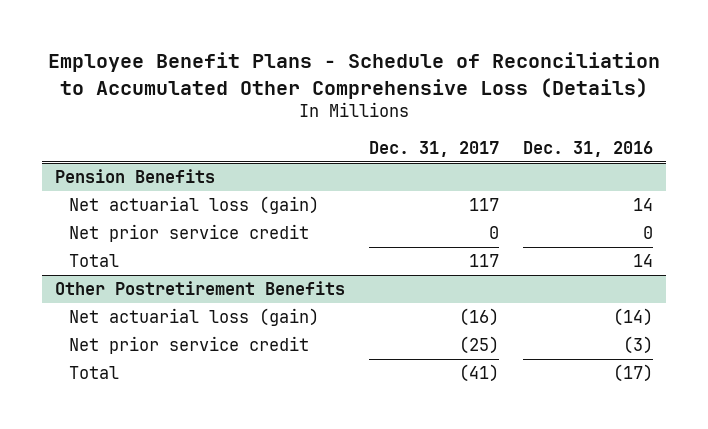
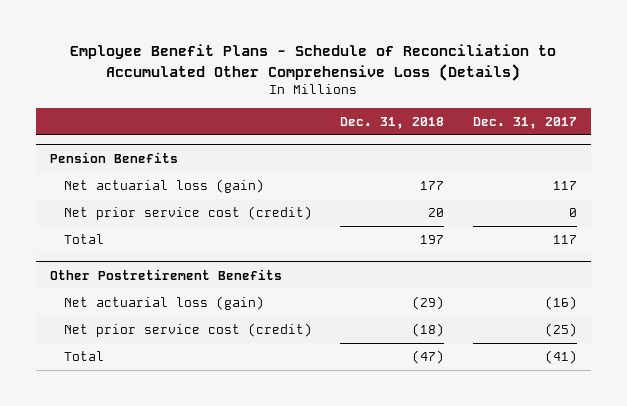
- | Dec. 31, 2017 | Dec. 31, 2016
+ | Dec. 31, 2018 | Dec. 31, 2017
@ Pension Benefits
- Net prior service credit | 0 | 0
+ Net prior service cost (credit) | 20 | 0
@ Other Postretirement Benefits
- Net prior service credit | (25) | (3)
+ Net prior service cost (credit) | (18) | (25)

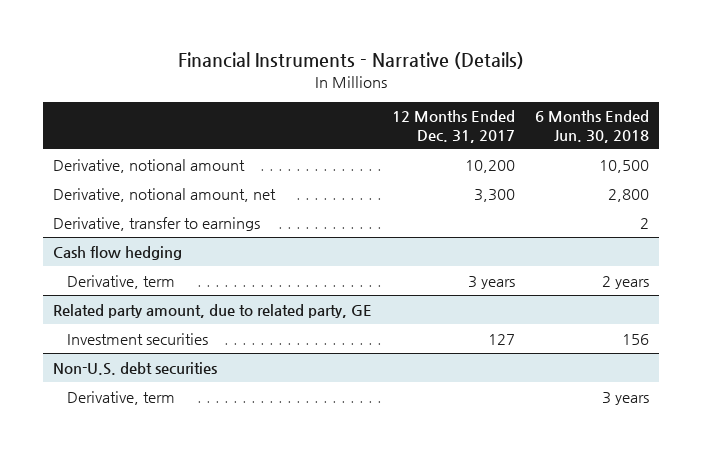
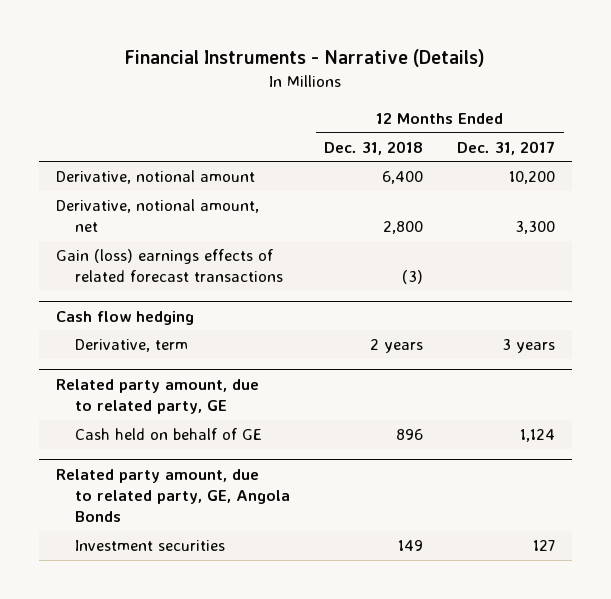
- | 12 Months Ended Dec. 31, 2017 | 6 Months Ended Jun. 30, 2018
+ | 12 Months Ended Dec. 31, 2018 | 12 Months Ended Dec. 31, 2017
- Derivative, transfer to earnings | | 2
+ Gain (loss) earnings effects of related forecast transactions | (3) |
@ Related party amount, due to related party, GE
+ Cash held on behalf of GE | 896 | 1,124
+ Related party amount, due to related party, GE, Angola Bonds
- Non-U.S. debt securities
- Derivative, term | | 3 years

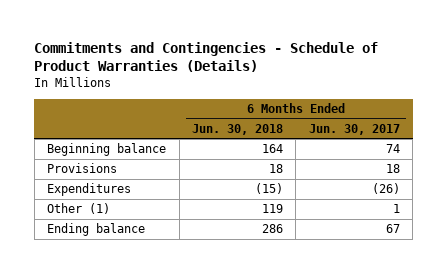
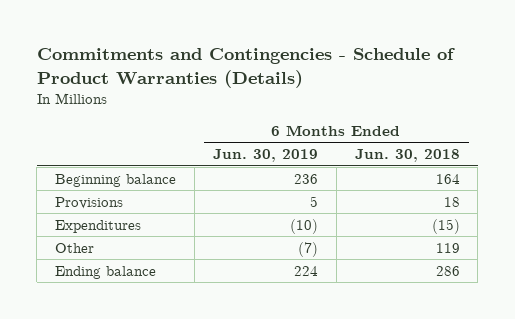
- | 6 Months Ended Jun. 30, 2018 | 6 Months Ended Jun. 30, 2017
+ | 6 Months Ended Jun. 30, 2019 | 6 Months Ended Jun. 30, 2018
- Other (1) | 119 | 1
+ Other | (7) | 119

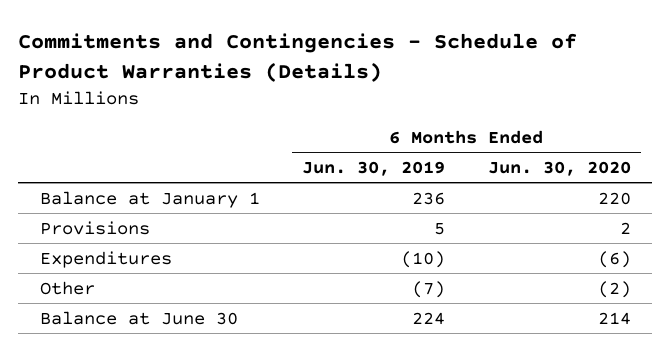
- | 6 Months Ended Jun. 30, 2019 | 6 Months Ended Jun. 30, 2018
+ | 6 Months Ended Jun. 30, 2019 | 6 Months Ended Jun. 30, 2020
- Beginning balance | 236 | 164
+ Balance at January 1 | 236 | 220
- Ending balance | 224 | 286
+ Balance at June 30 | 224 | 214

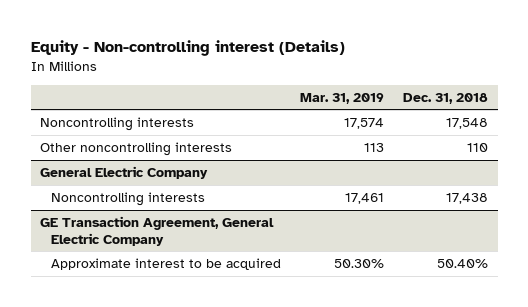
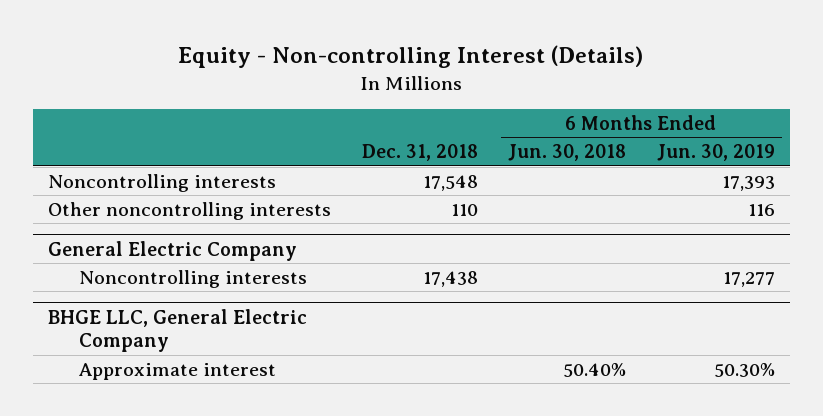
- Equity - Non-controlling interest (Details)
+ Equity - Non-controlling Interest (Details)
- | Mar. 31, 2019 | Dec. 31, 2018
+ | Dec. 31, 2018 | 6 Months Ended Jun. 30, 2018 | 6 Months Ended Jun. 30, 2019
- GE Transaction Agreement, General Electric Company
- Approximate interest to be acquired | 50.30% | 50.40%
+ BHGE LLC, General Electric Company
+ Approximate interest | | 50.40% | 50.30%

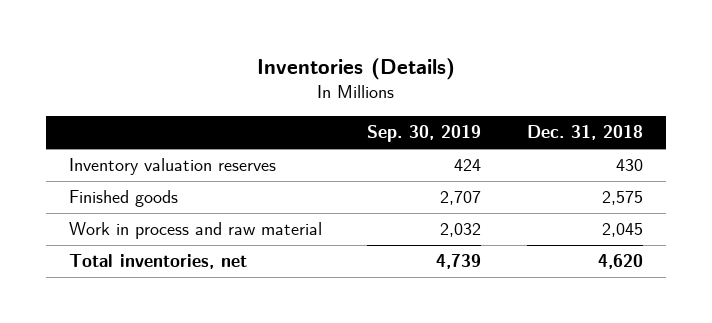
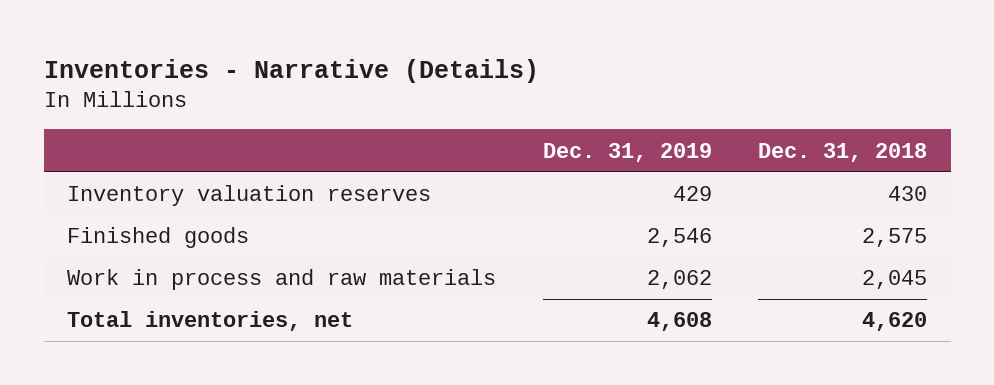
- Inventories (Details)
+ Inventories - Narrative (Details)
- | Sep. 30, 2019 | Dec. 31, 2018
+ | Dec. 31, 2019 | Dec. 31, 2018
- Work in process and raw material | 2,032 | 2,045
+ Work in process and raw materials | 2,062 | 2,045

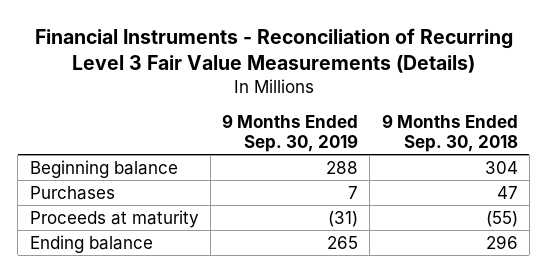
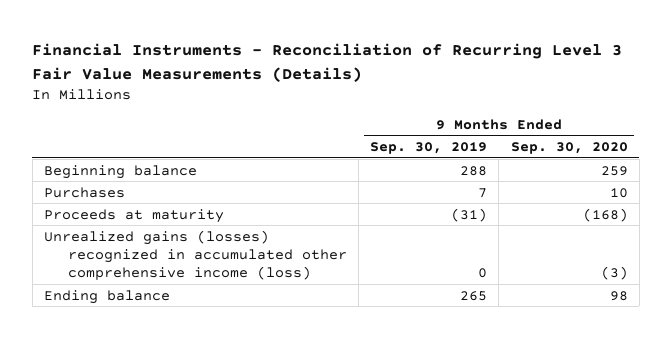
- | 9 Months Ended Sep. 30, 2019 | 9 Months Ended Sep. 30, 2018
+ | 9 Months Ended Sep. 30, 2019 | 9 Months Ended Sep. 30, 2020
+ Unrealized gains (losses) recognized in accumulated other comprehensive income (loss) | 0 | (3)

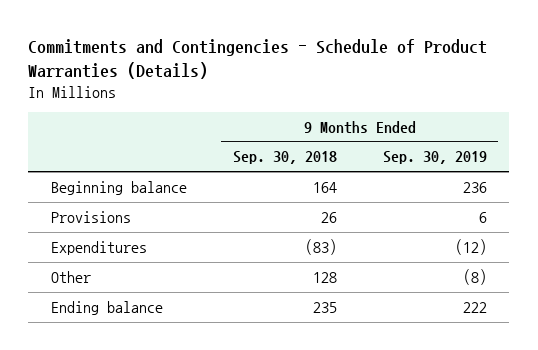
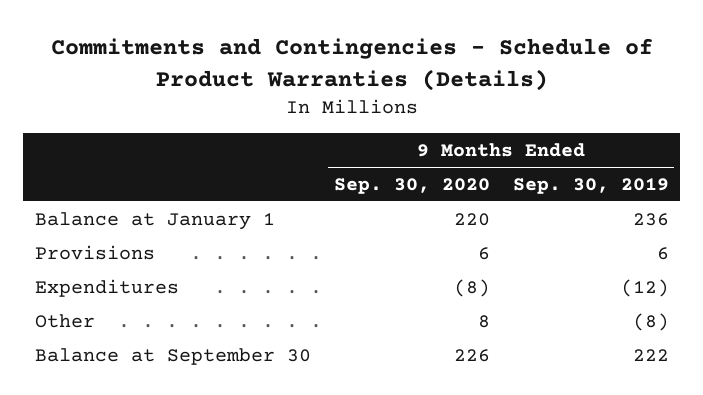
- | 9 Months Ended Sep. 30, 2018 | 9 Months Ended Sep. 30, 2019
+ | 9 Months Ended Sep. 30, 2020 | 9 Months Ended Sep. 30, 2019
- Beginning balance | 164 | 236
+ Balance at January 1 | 220 | 236
- Ending balance | 235 | 222
+ Balance at September 30 | 226 | 222

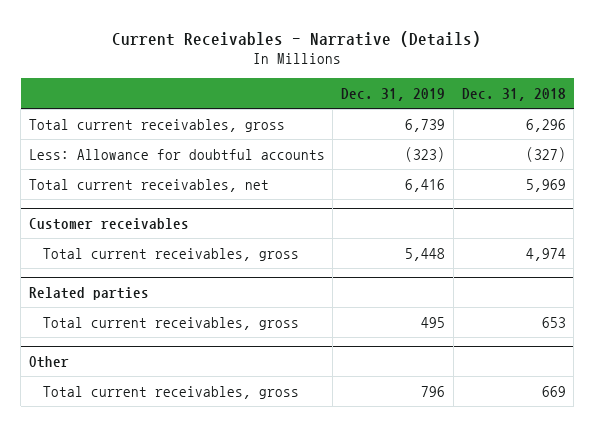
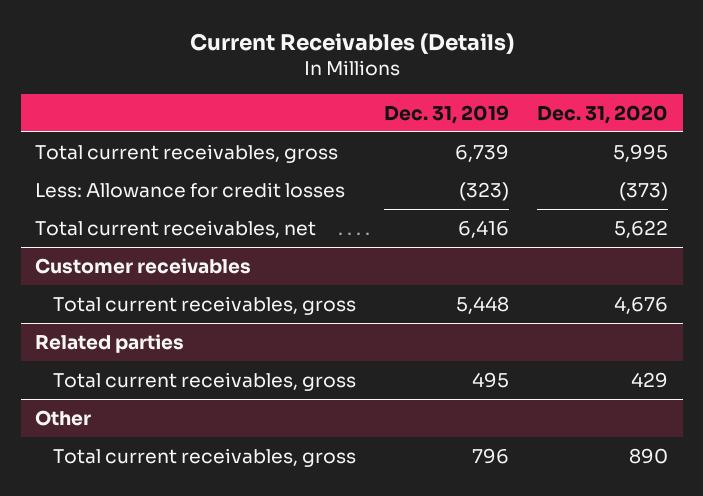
- Current Receivables - Narrative (Details)
+ Current Receivables (Details)
- | Dec. 31, 2019 | Dec. 31, 2018
+ | Dec. 31, 2019 | Dec. 31, 2020
- Less: Allowance for doubtful accounts | (323) | (327)
+ Less: Allowance for credit losses | (323) | (373)

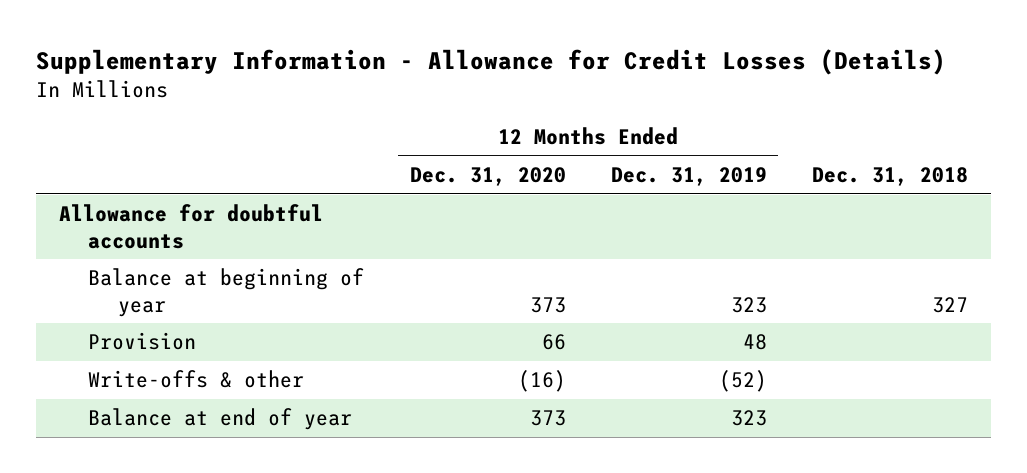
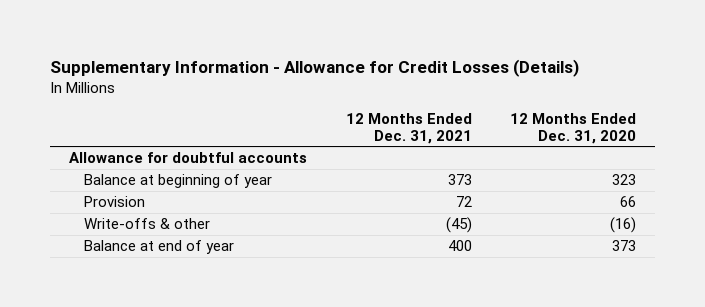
- | 12 Months Ended Dec. 31, 2020 | 12 Months Ended Dec. 31, 2019 | Dec. 31, 2018
+ | 12 Months Ended Dec. 31, 2021 | 12 Months Ended Dec. 31, 2020
- Balance at beginning of year | 373 | 323 | 327
+ Balance at beginning of year | 373 | 323

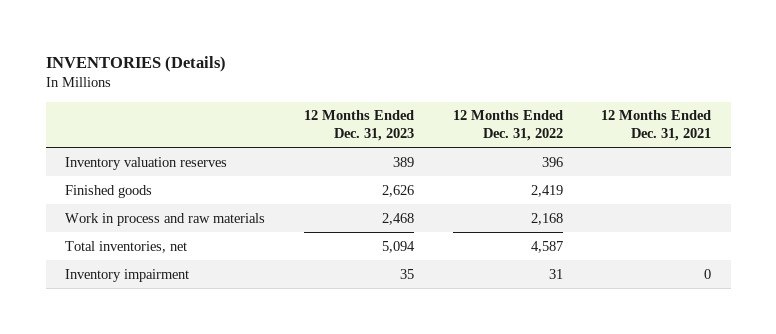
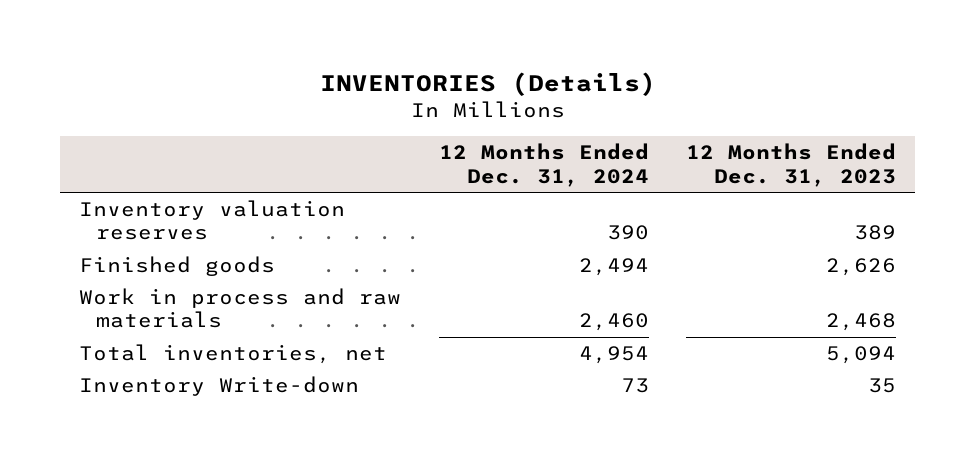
- | 12 Months Ended Dec. 31, 2023 | 12 Months Ended Dec. 31, 2022 | 12 Months Ended Dec. 31, 2021
+ | 12 Months Ended Dec. 31, 2024 | 12 Months Ended Dec. 31, 2023
- Inventory impairment | 35 | 31 | 0
+ Inventory Write-down | 73 | 35

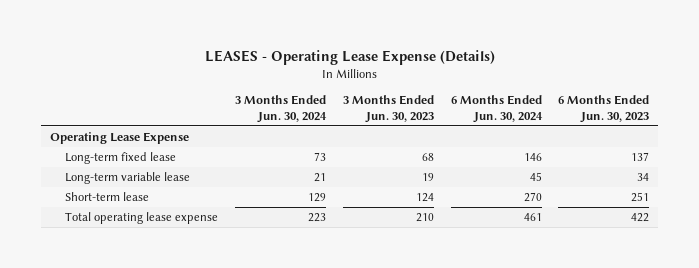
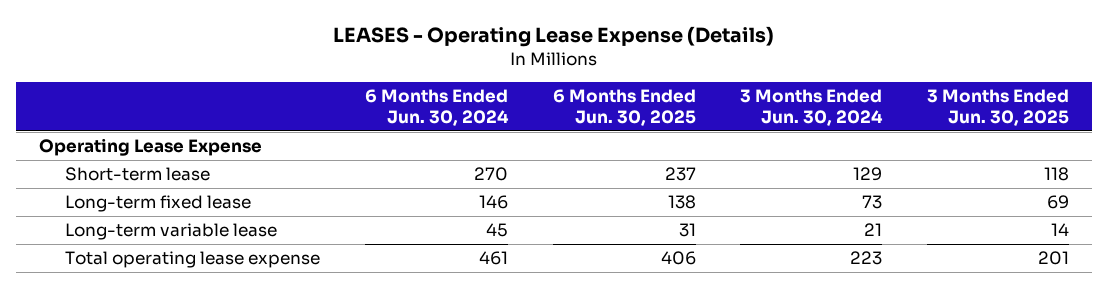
- | 3 Months Ended Jun. 30, 2024 | 3 Months Ended Jun. 30, 2023 | 6 Months Ended Jun. 30, 2024 | 6 Months Ended Jun. 30, 2023
+ | 6 Months Ended Jun. 30, 2024 | 6 Months Ended Jun. 30, 2025 | 3 Months Ended Jun. 30, 2024 | 3 Months Ended Jun. 30, 2025
moved up: Short-term lease | 270 | 237 | 129 | 118

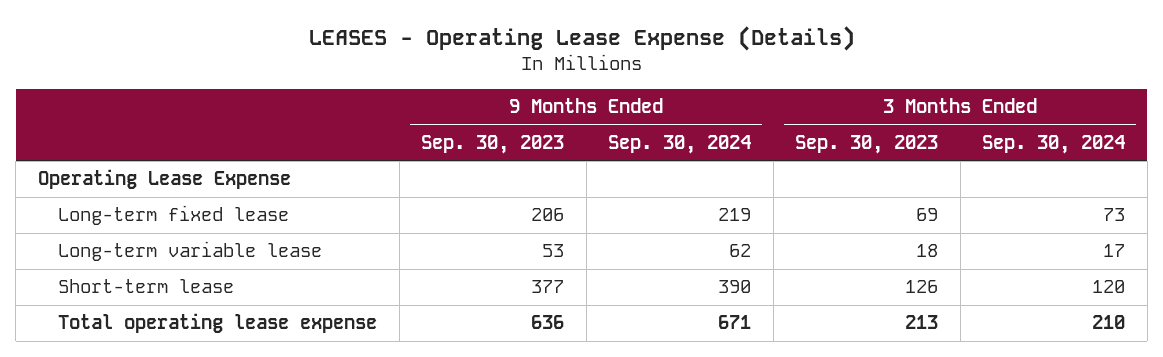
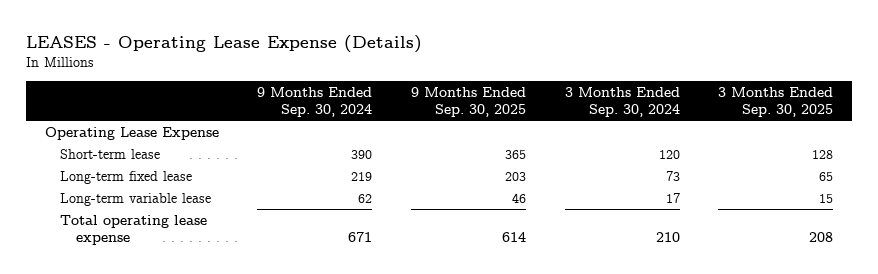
- | 9 Months Ended Sep. 30, 2023 | 9 Months Ended Sep. 30, 2024 | 3 Months Ended Sep. 30, 2023 | 3 Months Ended Sep. 30, 2024
+ | 9 Months Ended Sep. 30, 2024 | 9 Months Ended Sep. 30, 2025 | 3 Months Ended Sep. 30, 2024 | 3 Months Ended Sep. 30, 2025
moved up: Short-term lease | 390 | 365 | 120 | 128

